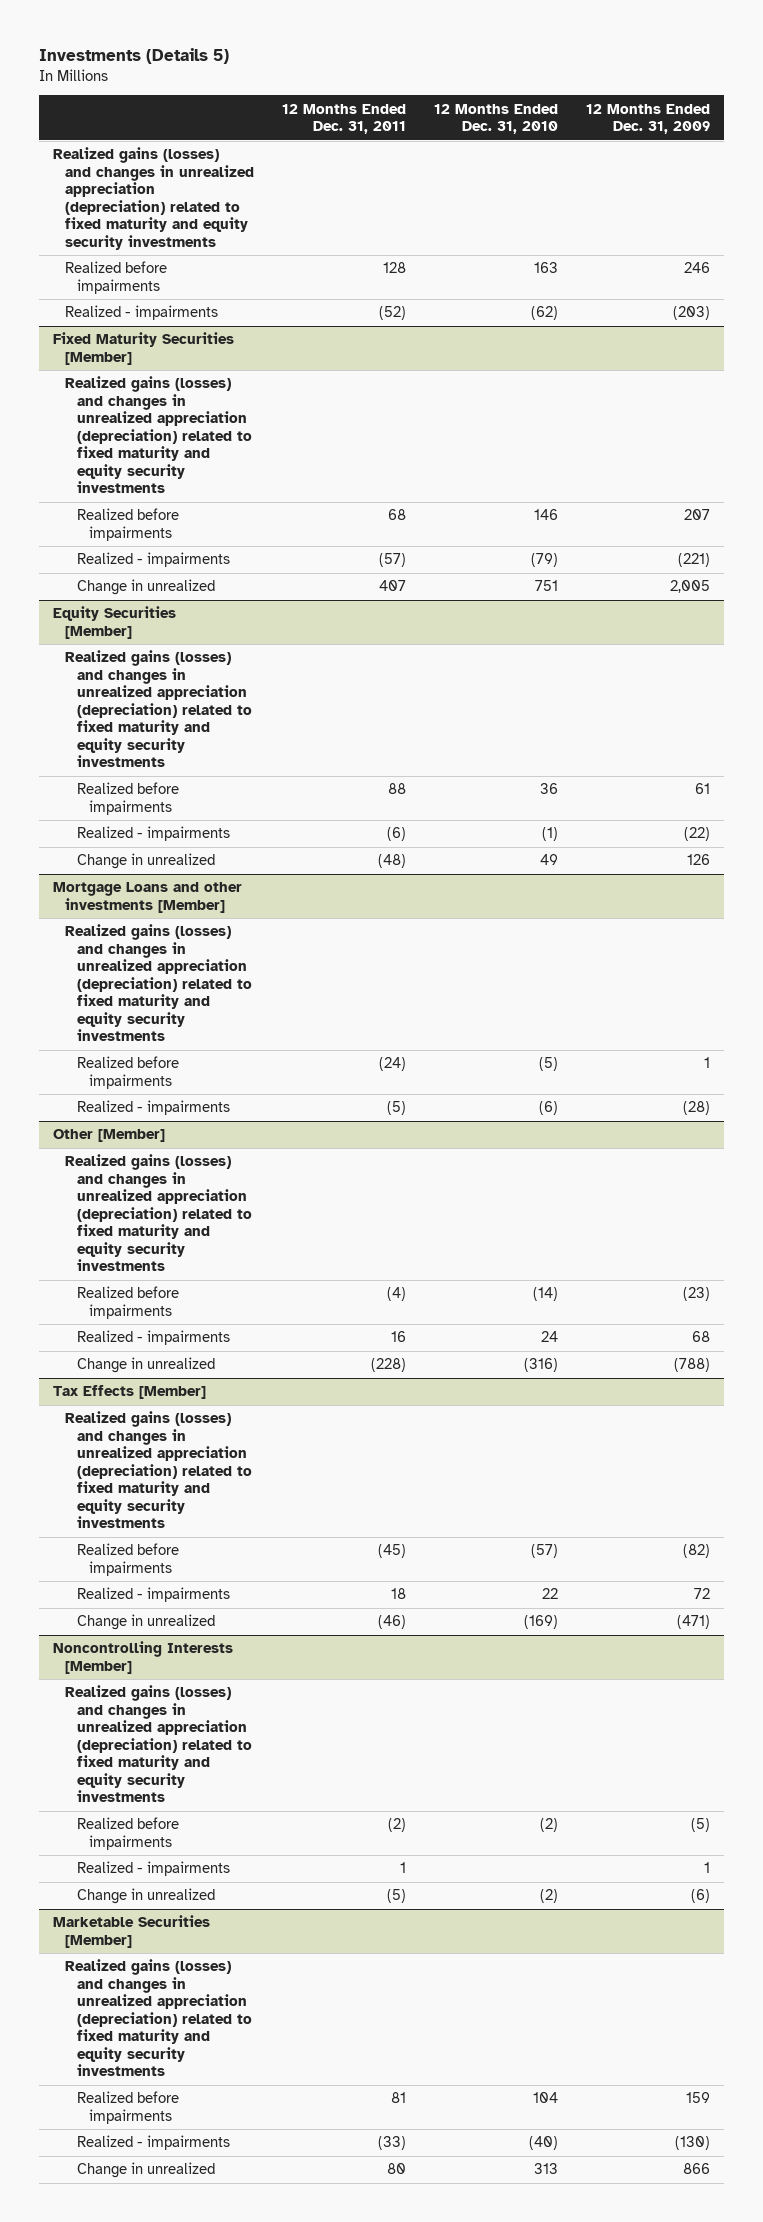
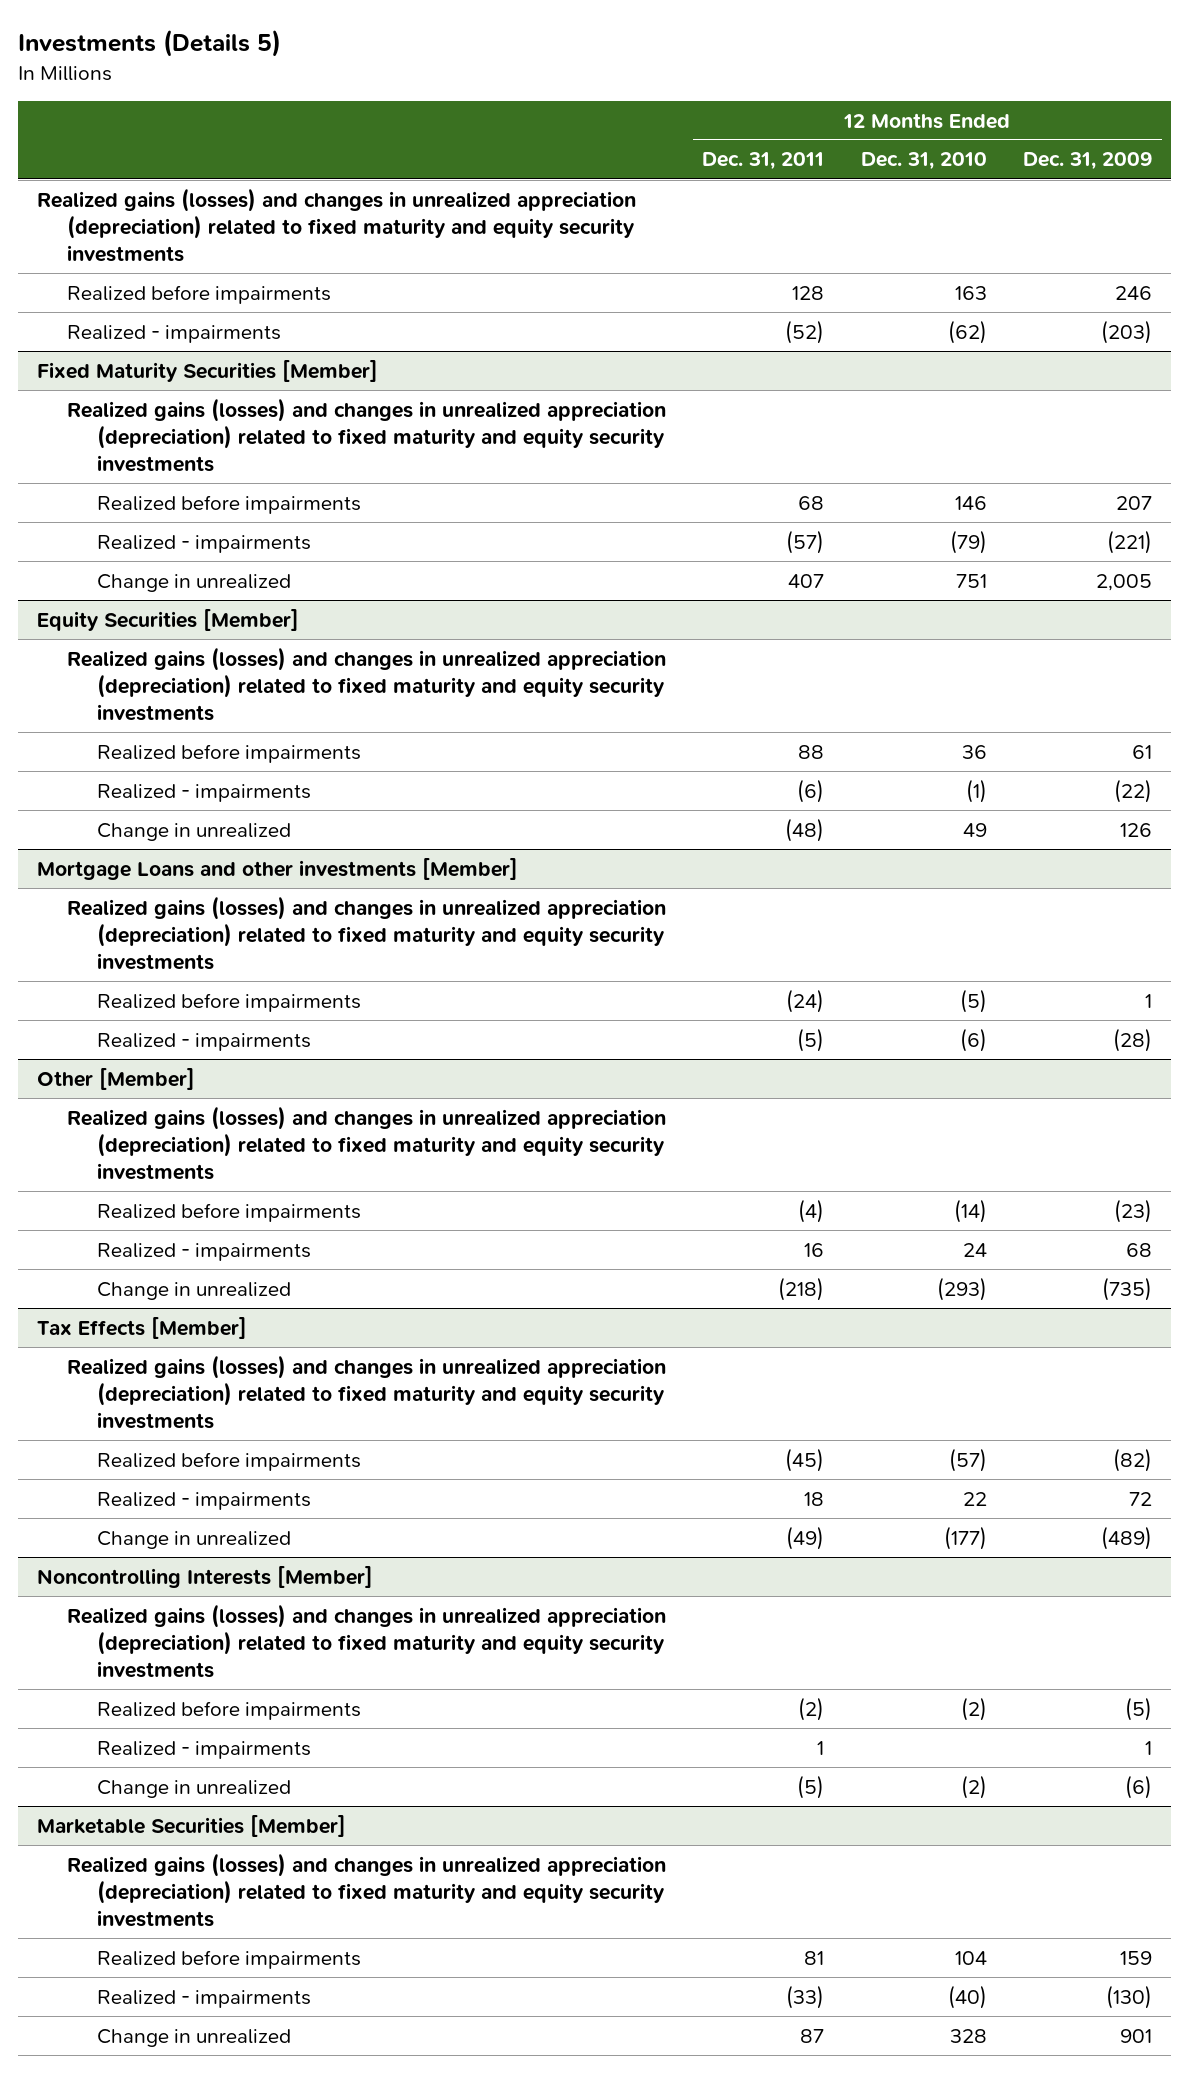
@ Other [Member]
- Change in unrealized | (228) | (316) | (788)
+ Change in unrealized | (218) | (293) | (735)
@ Tax Effects [Member]
- Change in unrealized | (46) | (169) | (471)
+ Change in unrealized | (49) | (177) | (489)
@ Marketable Securities [Member]
- Change in unrealized | 80 | 313 | 866
+ Change in unrealized | 87 | 328 | 901

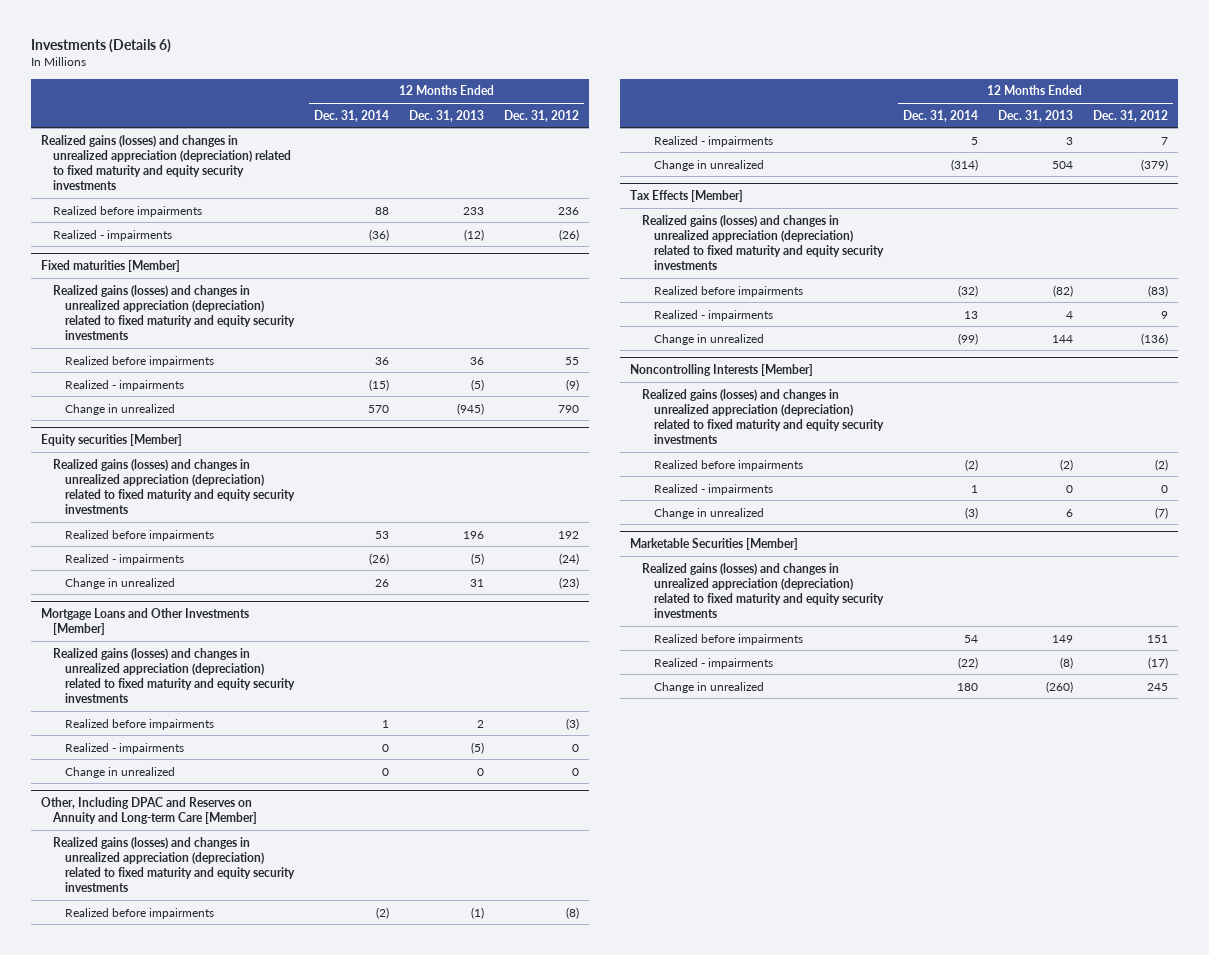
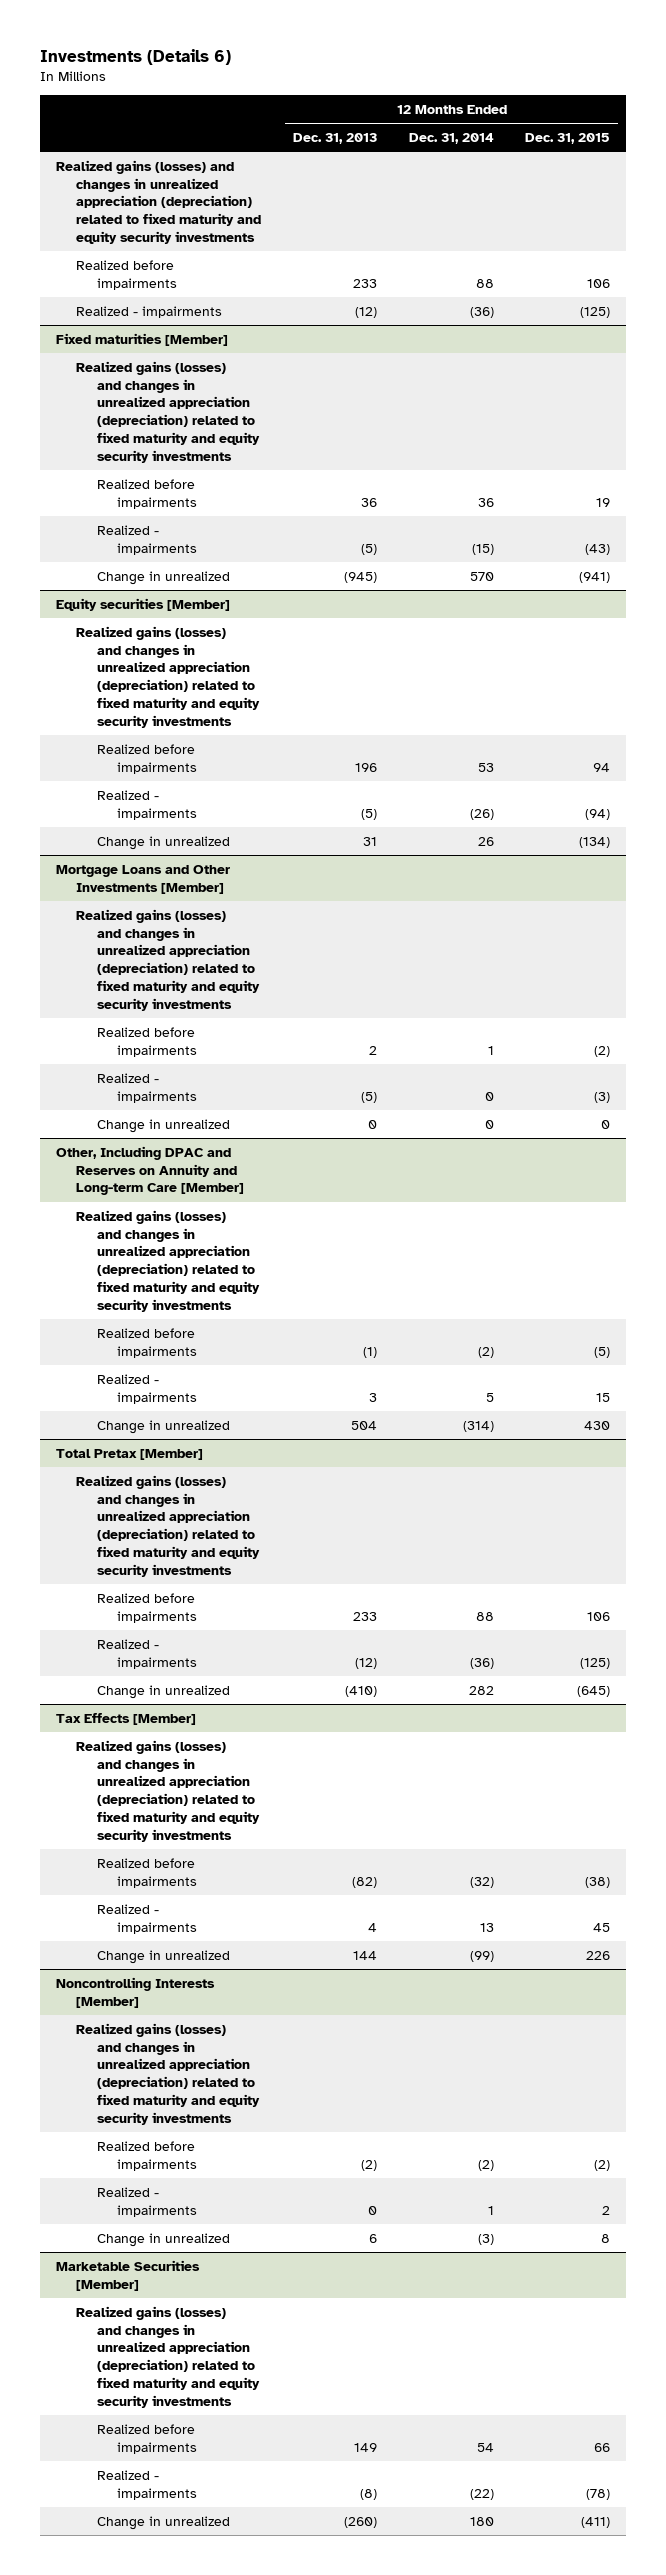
- | 12 Months Ended Dec. 31, 2014 | 12 Months Ended Dec. 31, 2013 | 12 Months Ended Dec. 31, 2012
+ | 12 Months Ended Dec. 31, 2013 | 12 Months Ended Dec. 31, 2014 | 12 Months Ended Dec. 31, 2015
+ Total Pretax [Member]
+ Realized gains (losses) and changes in unrealized appreciation (depreciation) related to fixed maturity and equity security investments
+ Realized before impairments | 233 | 88 | 106
+ Realized - impairments | (12) | (36) | (125)
+ Change in unrealized | (410) | 282 | (645)

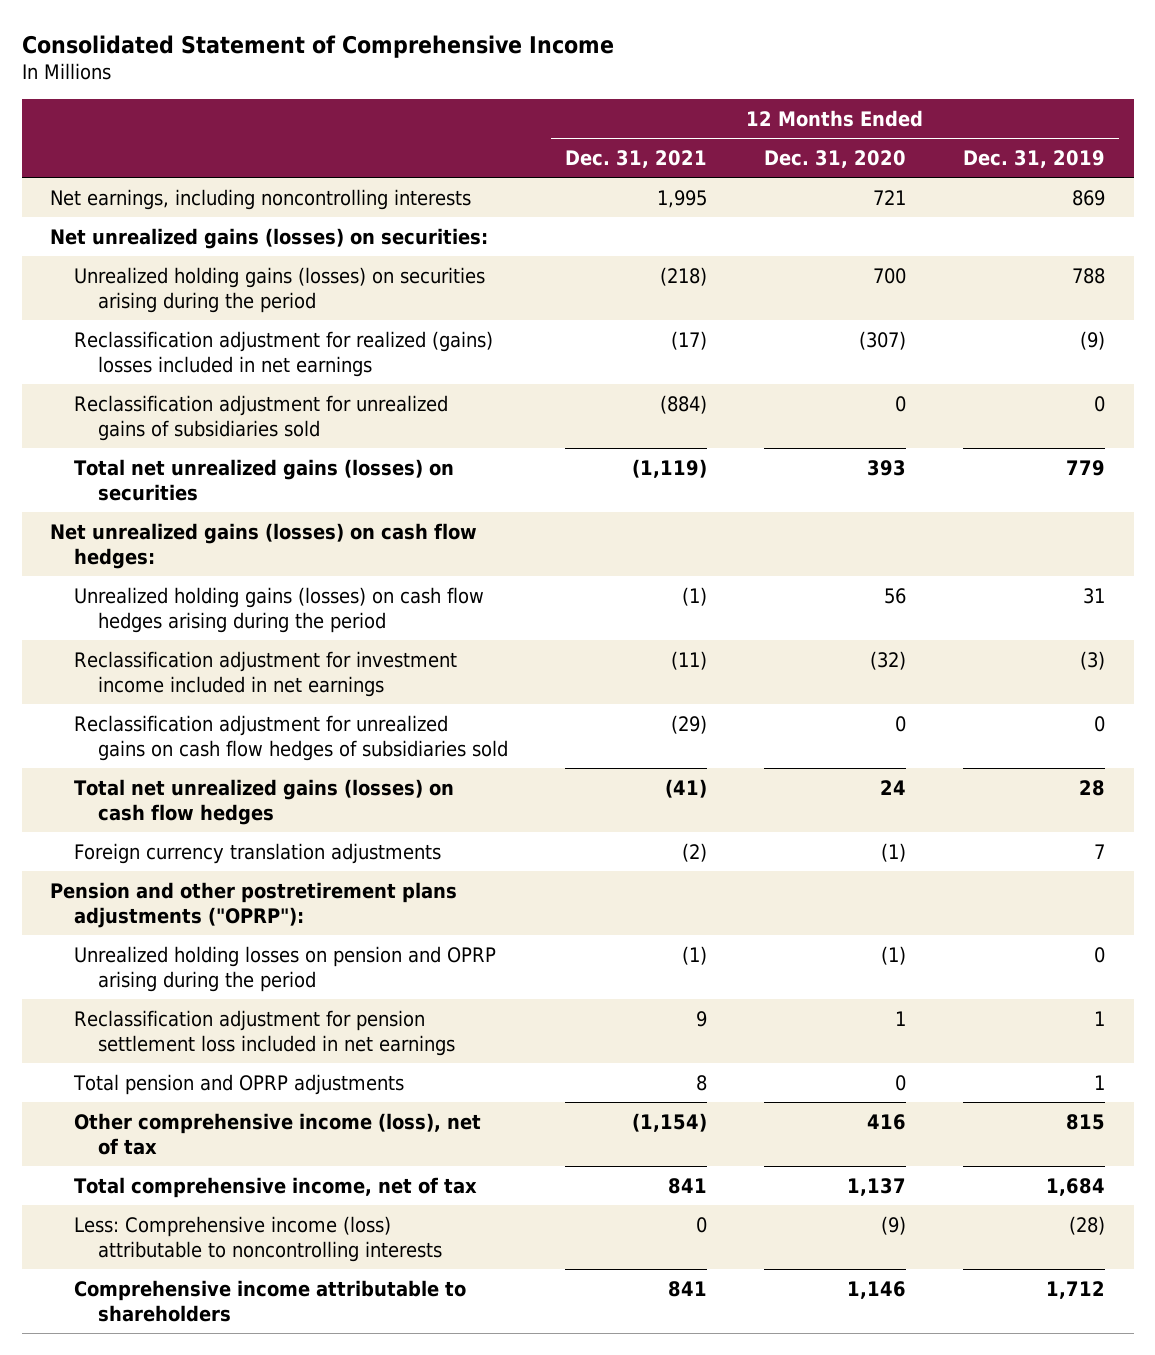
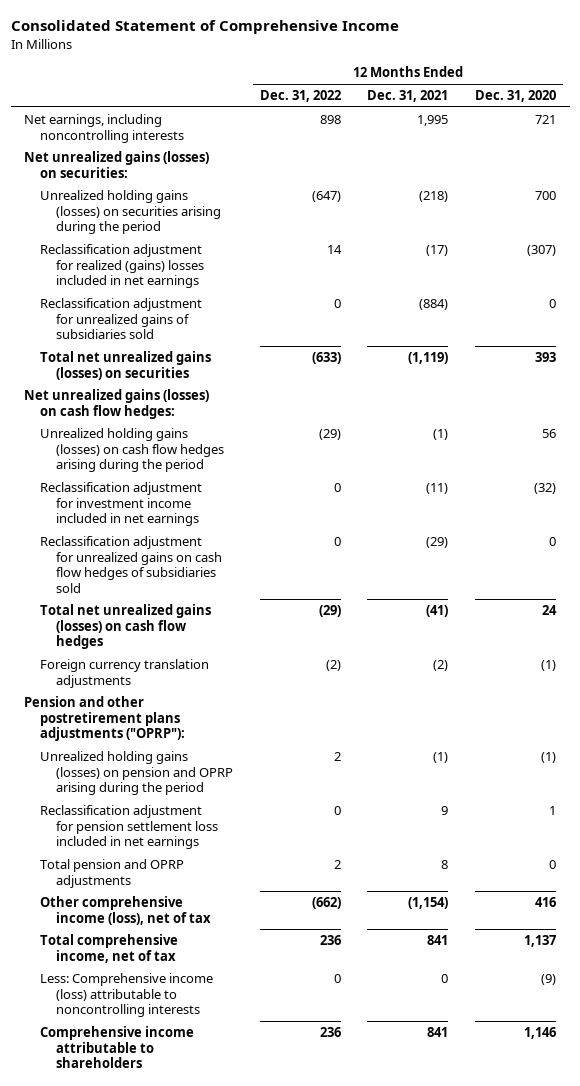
- | 12 Months Ended Dec. 31, 2021 | 12 Months Ended Dec. 31, 2020 | 12 Months Ended Dec. 31, 2019
+ | 12 Months Ended Dec. 31, 2022 | 12 Months Ended Dec. 31, 2021 | 12 Months Ended Dec. 31, 2020
- Unrealized holding losses on pension and OPRP arising during the period | (1) | (1) | 0
+ Unrealized holding gains (losses) on pension and OPRP arising during the period | 2 | (1) | (1)

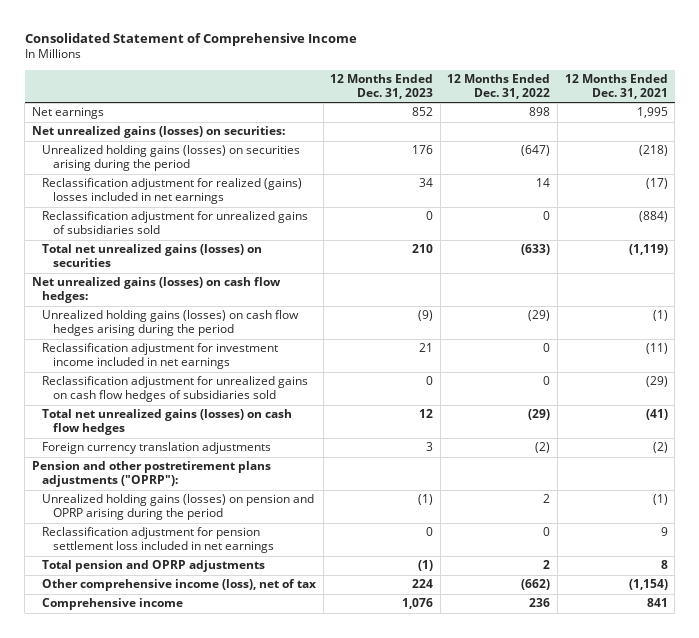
- | 12 Months Ended Dec. 31, 2022 | 12 Months Ended Dec. 31, 2021 | 12 Months Ended Dec. 31, 2020
+ | 12 Months Ended Dec. 31, 2023 | 12 Months Ended Dec. 31, 2022 | 12 Months Ended Dec. 31, 2021
- Net earnings, including noncontrolling interests | 898 | 1,995 | 721
+ Net earnings | 852 | 898 | 1,995
- Total comprehensive income, net of tax | 236 | 841 | 1,137
- Less: Comprehensive income (loss) attributable to noncontrolling interests | 0 | 0 | (9)
- Comprehensive income attributable to shareholders | 236 | 841 | 1,146
+ Comprehensive income | 1,076 | 236 | 841

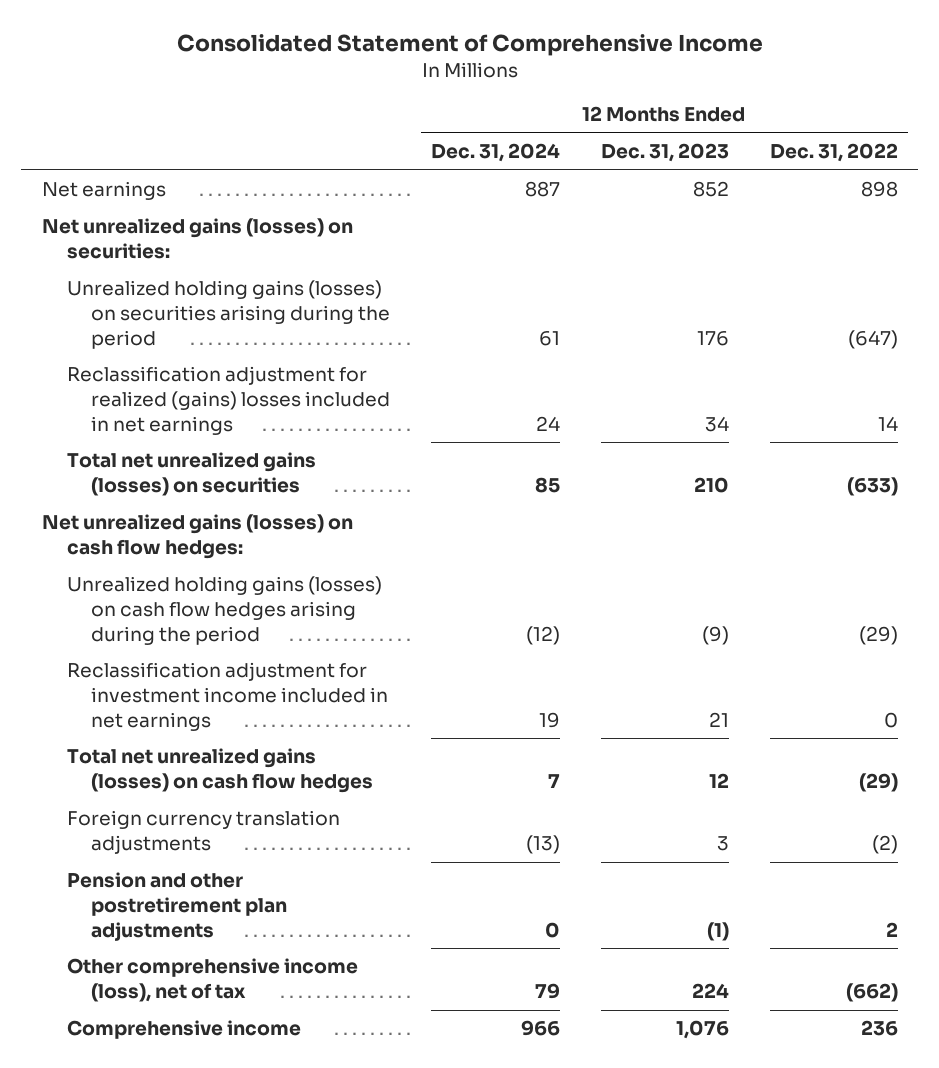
- | 12 Months Ended Dec. 31, 2023 | 12 Months Ended Dec. 31, 2022 | 12 Months Ended Dec. 31, 2021
+ | 12 Months Ended Dec. 31, 2024 | 12 Months Ended Dec. 31, 2023 | 12 Months Ended Dec. 31, 2022
- Reclassification adjustment for unrealized gains of subsidiaries sold | 0 | 0 | (884)
- Reclassification adjustment for unrealized gains on cash flow hedges of subsidiaries sold | 0 | 0 | (29)
- Pension and other postretirement plans adjustments ("OPRP"):
- Unrealized holding gains (losses) on pension and OPRP arising during the period | (1) | 2 | (1)
- Reclassification adjustment for pension settlement loss included in net earnings | 0 | 0 | 9
- Total pension and OPRP adjustments | (1) | 2 | 8
+ Pension and other postretirement plan adjustments | 0 | (1) | 2

